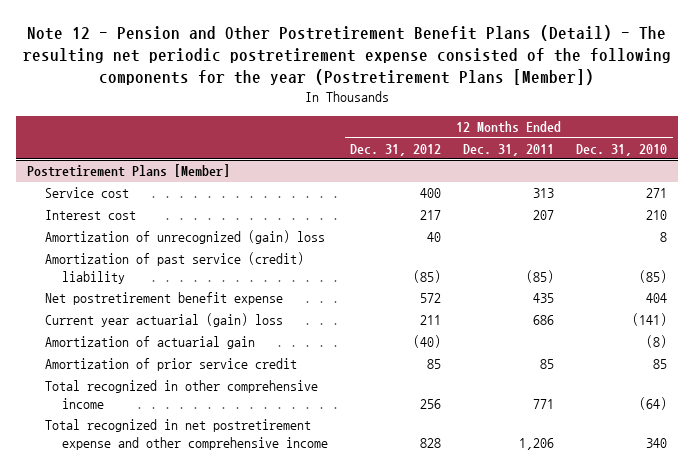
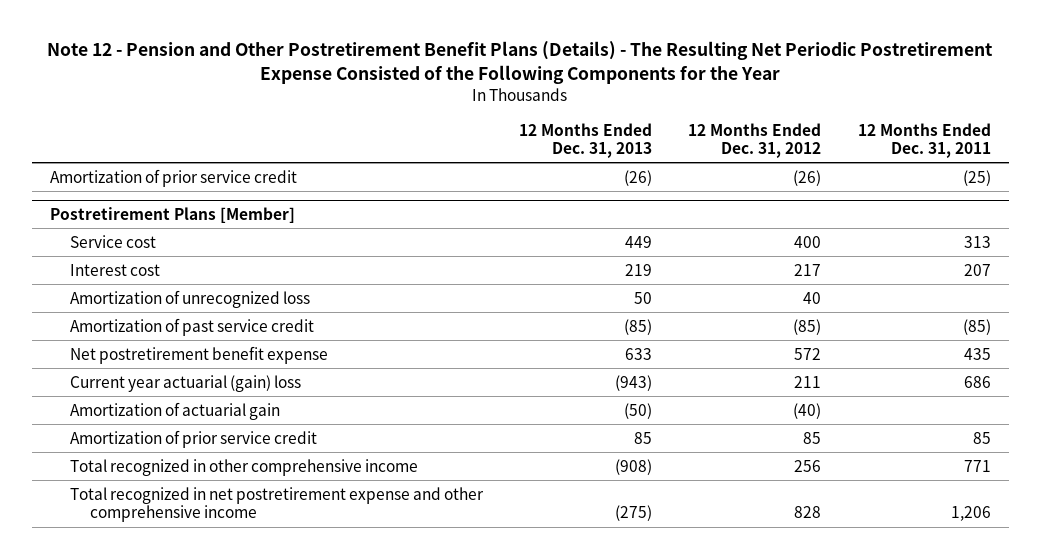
- Note 12 - Pension and Other Postretirement Benefit Plans (Detail) - The resulting net periodic postretirement expense consisted of the following components for the year (Postretirement Plans [Member])
+ Note 12 - Pension and Other Postretirement Benefit Plans (Details) - The Resulting Net Periodic Postretirement Expense Consisted of the Following Components for the Year
- | 12 Months Ended Dec. 31, 2012 | 12 Months Ended Dec. 31, 2011 | 12 Months Ended Dec. 31, 2010
+ | 12 Months Ended Dec. 31, 2013 | 12 Months Ended Dec. 31, 2012 | 12 Months Ended Dec. 31, 2011
+ Amortization of prior service credit | (26) | (26) | (25)
@ Postretirement Plans [Member]
- Amortization of unrecognized (gain) loss | 40 | | 8
- Amortization of past service (credit) liability | (85) | (85) | (85)
+ Amortization of unrecognized loss | 50 | 40 |
+ Amortization of past service credit | (85) | (85) | (85)

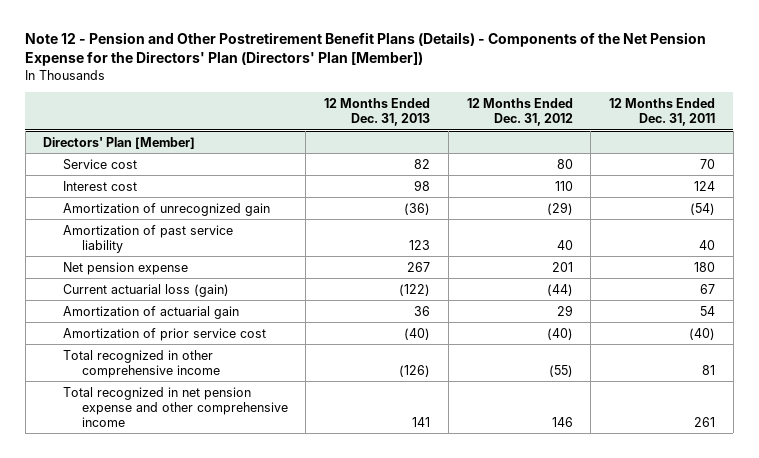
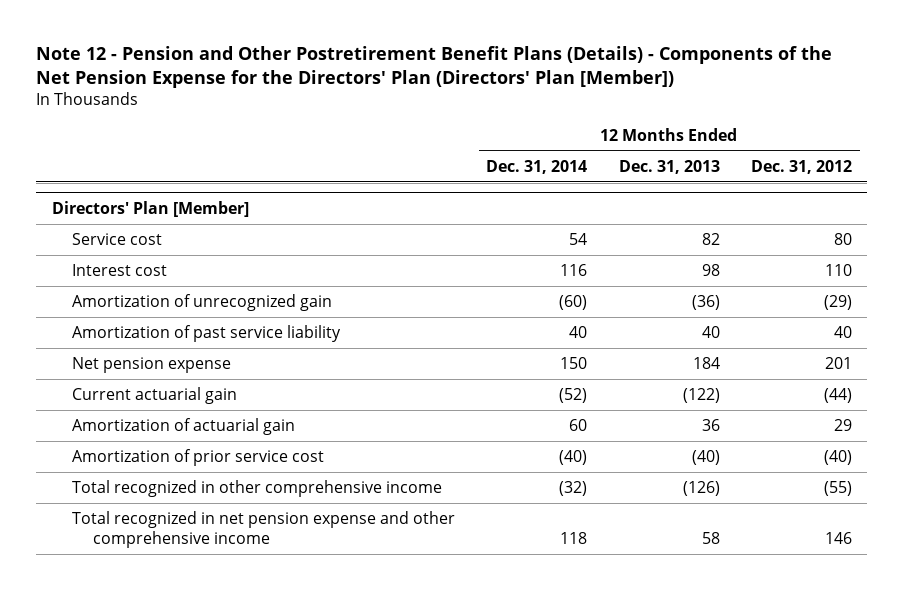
- | 12 Months Ended Dec. 31, 2013 | 12 Months Ended Dec. 31, 2012 | 12 Months Ended Dec. 31, 2011
+ | 12 Months Ended Dec. 31, 2014 | 12 Months Ended Dec. 31, 2013 | 12 Months Ended Dec. 31, 2012
@ Directors' Plan [Member]
- Amortization of past service liability | 123 | 40 | 40
- Net pension expense | 267 | 201 | 180
- Current actuarial loss (gain) | (122) | (44) | 67
+ Amortization of past service liability | 40 | 40 | 40
+ Net pension expense | 150 | 184 | 201
+ Current actuarial gain | (52) | (122) | (44)
- Total recognized in net pension expense and other comprehensive income | 141 | 146 | 261
+ Total recognized in net pension expense and other comprehensive income | 118 | 58 | 146

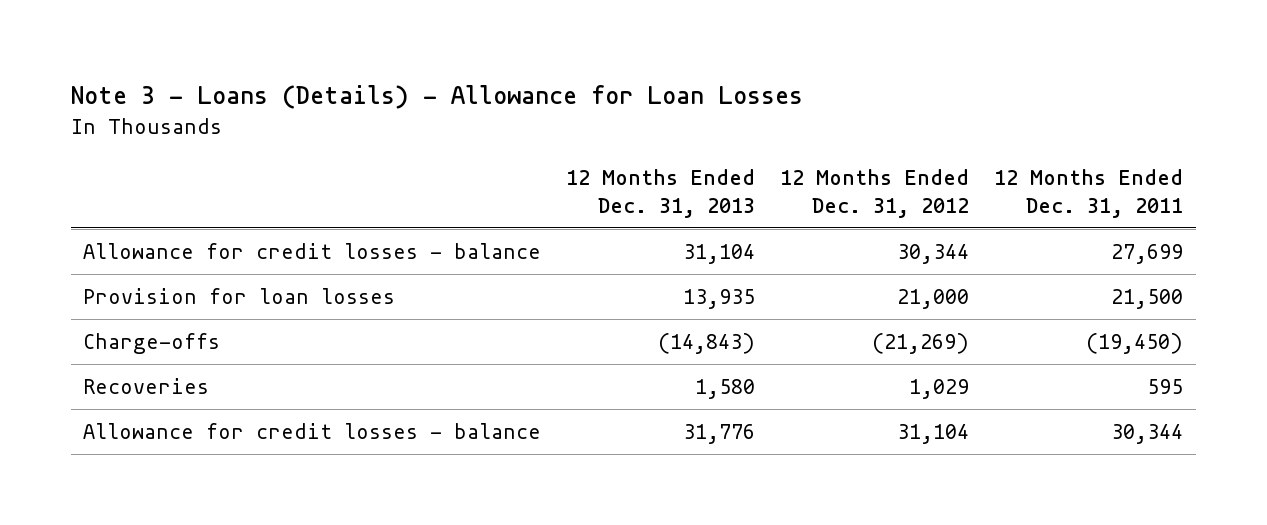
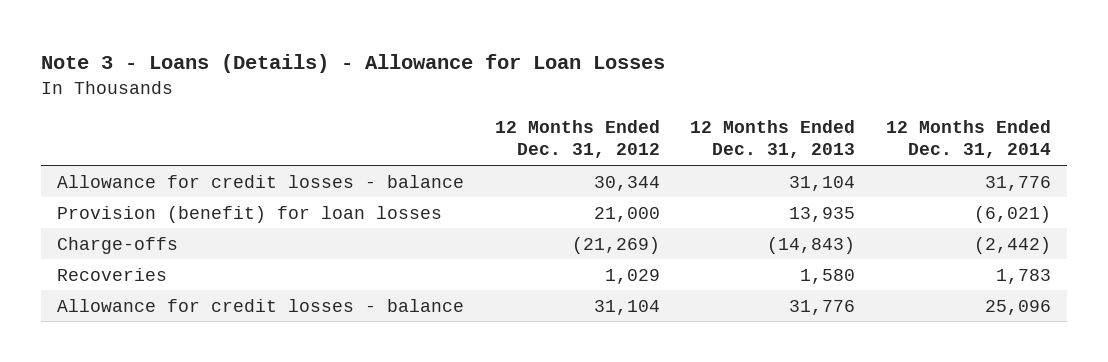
- | 12 Months Ended Dec. 31, 2013 | 12 Months Ended Dec. 31, 2012 | 12 Months Ended Dec. 31, 2011
+ | 12 Months Ended Dec. 31, 2012 | 12 Months Ended Dec. 31, 2013 | 12 Months Ended Dec. 31, 2014
- Provision for loan losses | 13,935 | 21,000 | 21,500
+ Provision (benefit) for loan losses | 21,000 | 13,935 | (6,021)

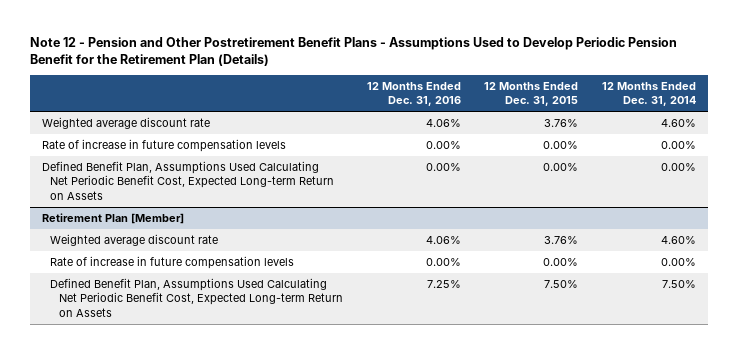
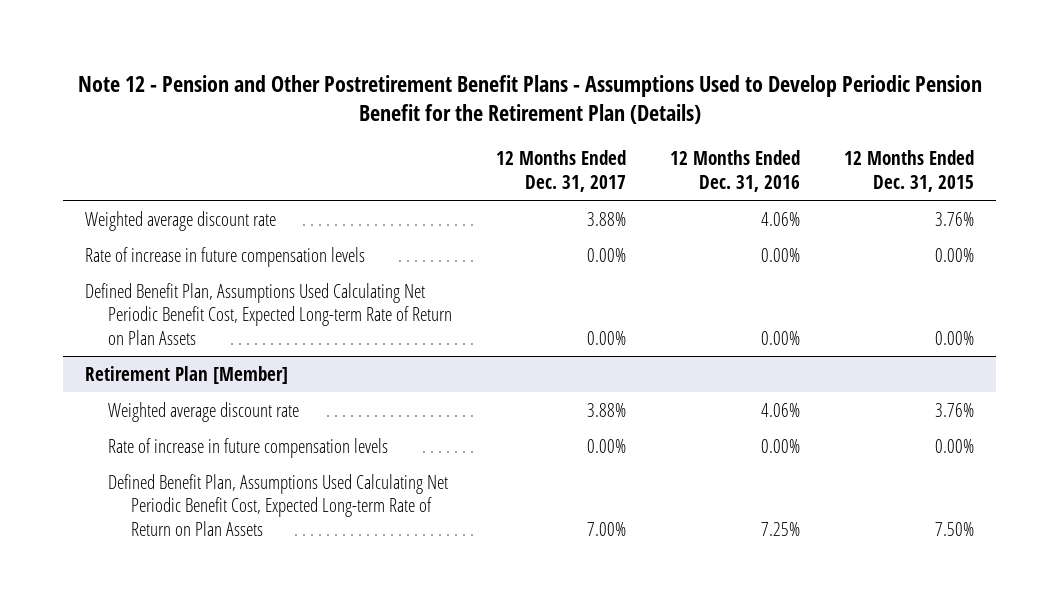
- | 12 Months Ended Dec. 31, 2016 | 12 Months Ended Dec. 31, 2015 | 12 Months Ended Dec. 31, 2014
+ | 12 Months Ended Dec. 31, 2017 | 12 Months Ended Dec. 31, 2016 | 12 Months Ended Dec. 31, 2015
- Defined Benefit Plan, Assumptions Used Calculating Net Periodic Benefit Cost, Expected Long-term Return on Assets | 0.00% | 0.00% | 0.00%
+ Defined Benefit Plan, Assumptions Used Calculating Net Periodic Benefit Cost, Expected Long-term Rate of Return on Plan Assets | 0.00% | 0.00% | 0.00%
@ Retirement Plan [Member]
- Defined Benefit Plan, Assumptions Used Calculating Net Periodic Benefit Cost, Expected Long-term Return on Assets | 7.25% | 7.50% | 7.50%
+ Defined Benefit Plan, Assumptions Used Calculating Net Periodic Benefit Cost, Expected Long-term Rate of Return on Plan Assets | 7.00% | 7.25% | 7.50%

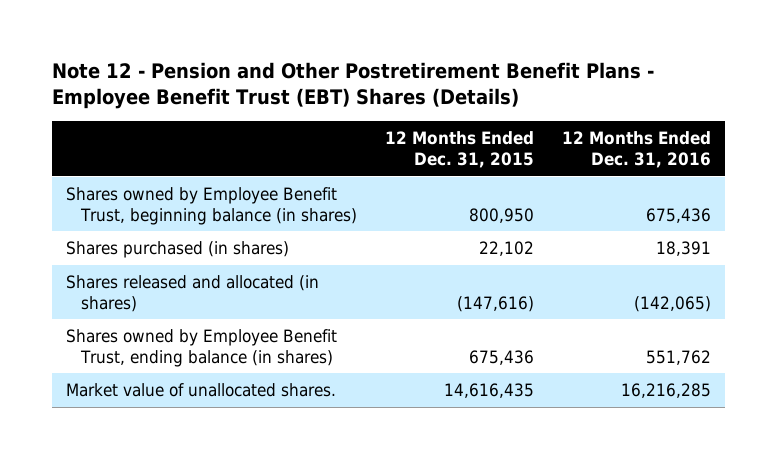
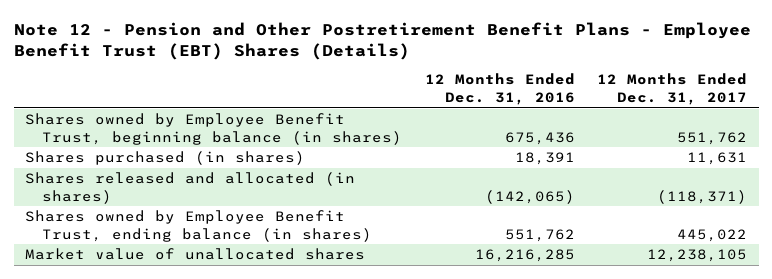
- | 12 Months Ended Dec. 31, 2015 | 12 Months Ended Dec. 31, 2016
+ | 12 Months Ended Dec. 31, 2016 | 12 Months Ended Dec. 31, 2017
- Market value of unallocated shares. | 14,616,435 | 16,216,285
+ Market value of unallocated shares | 16,216,285 | 12,238,105

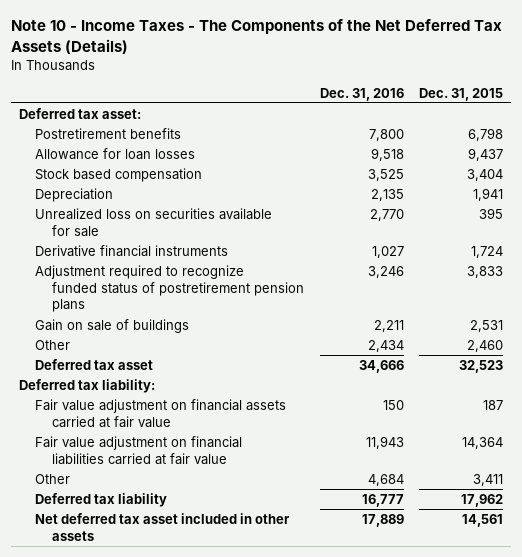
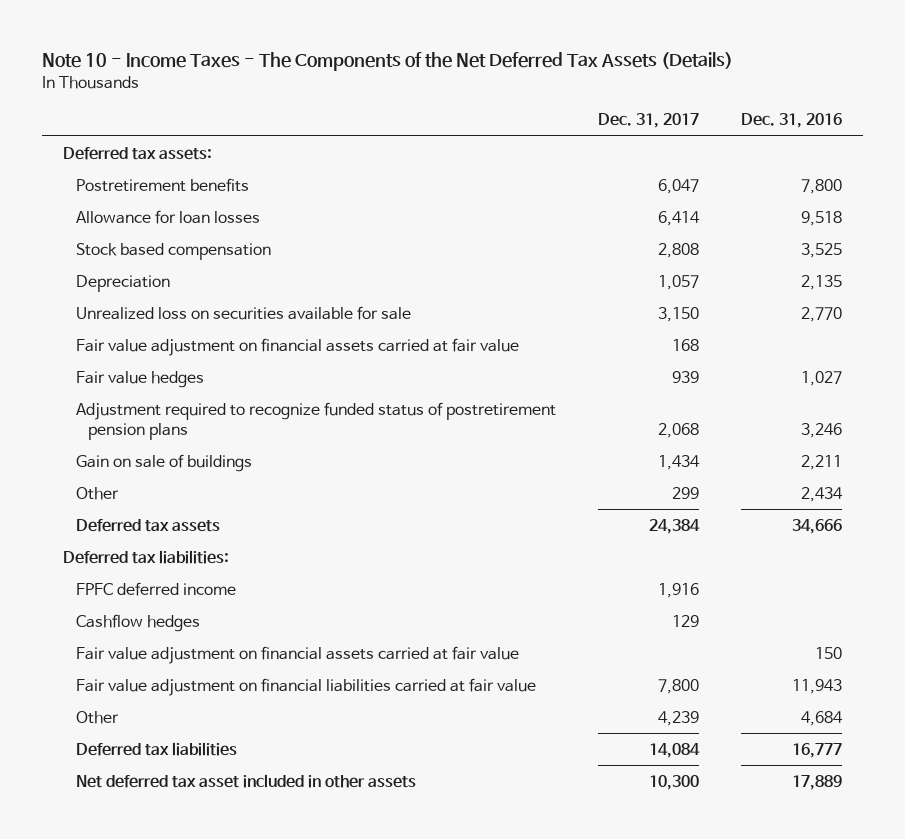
- | Dec. 31, 2016 | Dec. 31, 2015
+ | Dec. 31, 2017 | Dec. 31, 2016
- Deferred tax asset:
+ Deferred tax assets:
- Derivative financial instruments | 1,027 | 1,724
+ Fair value adjustment on financial assets carried at fair value | 168 |
+ Fair value hedges | 939 | 1,027
- Deferred tax asset | 34,666 | 32,523
- Deferred tax liability:
+ Deferred tax assets | 24,384 | 34,666
+ Deferred tax liabilities:
+ FPFC deferred income | 1,916 |
+ Cashflow hedges | 129 |
- Deferred tax liability | 16,777 | 17,962
+ Deferred tax liabilities | 14,084 | 16,777

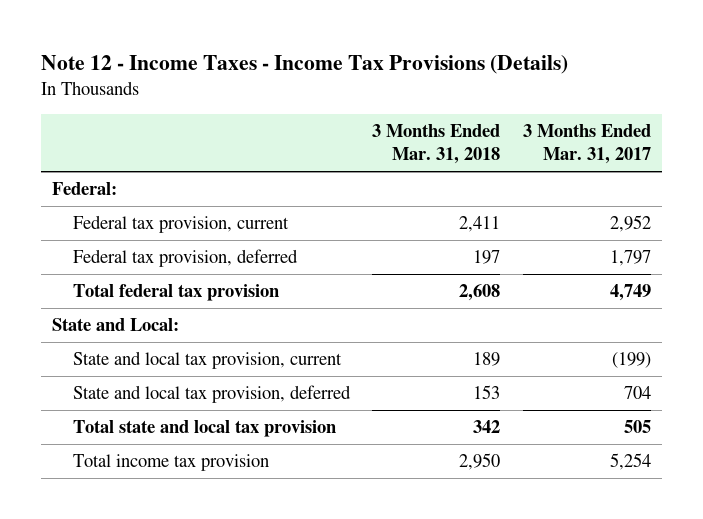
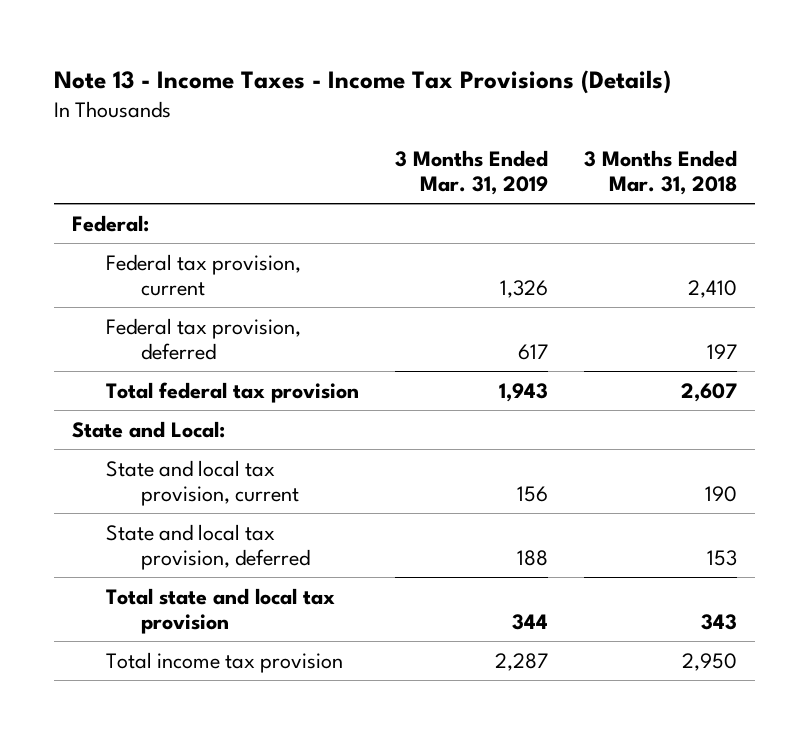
- Note 12 - Income Taxes - Income Tax Provisions (Details)
+ Note 13 - Income Taxes - Income Tax Provisions (Details)
- | 3 Months Ended Mar. 31, 2018 | 3 Months Ended Mar. 31, 2017
+ | 3 Months Ended Mar. 31, 2019 | 3 Months Ended Mar. 31, 2018
- Federal tax provision, current | 2,411 | 2,952
+ Federal tax provision, current | 1,326 | 2,410
- Total federal tax provision | 2,608 | 4,749
+ Total federal tax provision | 1,943 | 2,607
- State and local tax provision, current | 189 | (199)
+ State and local tax provision, current | 156 | 190
- Total state and local tax provision | 342 | 505
+ Total state and local tax provision | 344 | 343

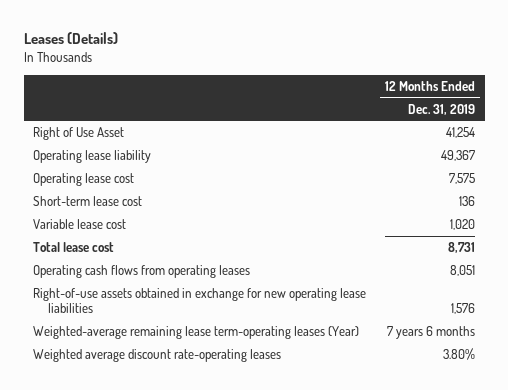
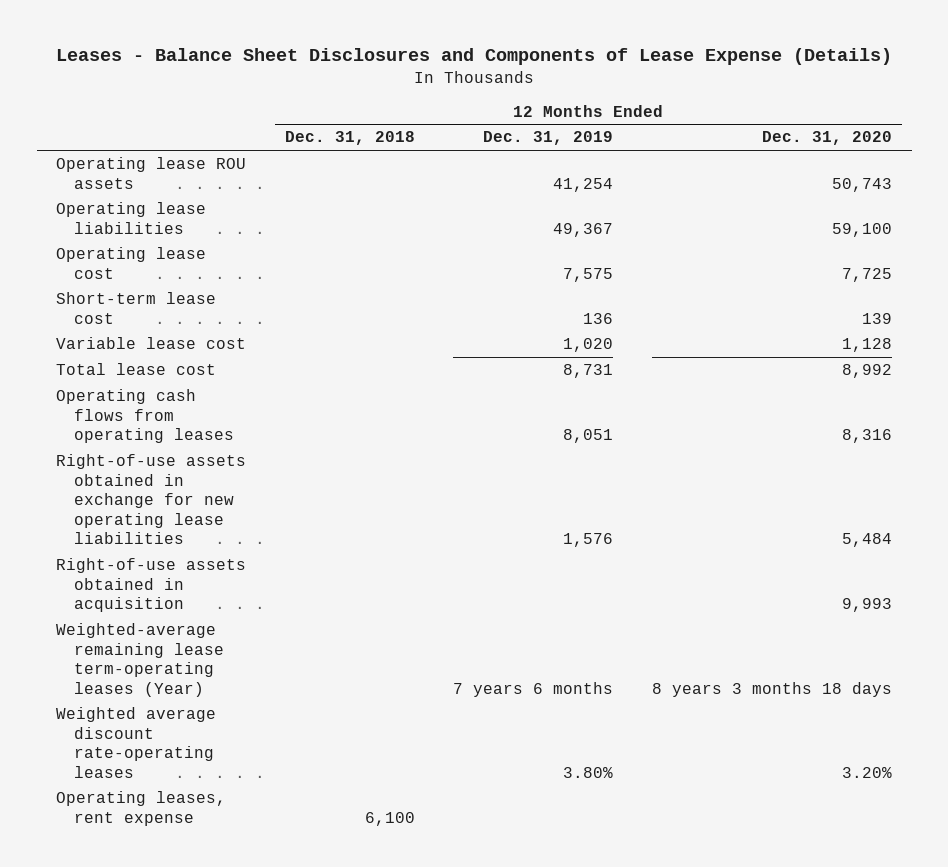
- Leases (Details)
+ Leases - Balance Sheet Disclosures and Components of Lease Expense (Details)
- | 12 Months Ended Dec. 31, 2019
+ | 12 Months Ended Dec. 31, 2018 | 12 Months Ended Dec. 31, 2019 | 12 Months Ended Dec. 31, 2020
- Right of Use Asset | 41,254
- Operating lease liability | 49,367
+ Operating lease ROU assets | | 41,254 | 50,743
+ Operating lease liabilities | | 49,367 | 59,100
+ Right-of-use assets obtained in acquisition | | | 9,993
+ Operating leases, rent expense | 6,100 | |

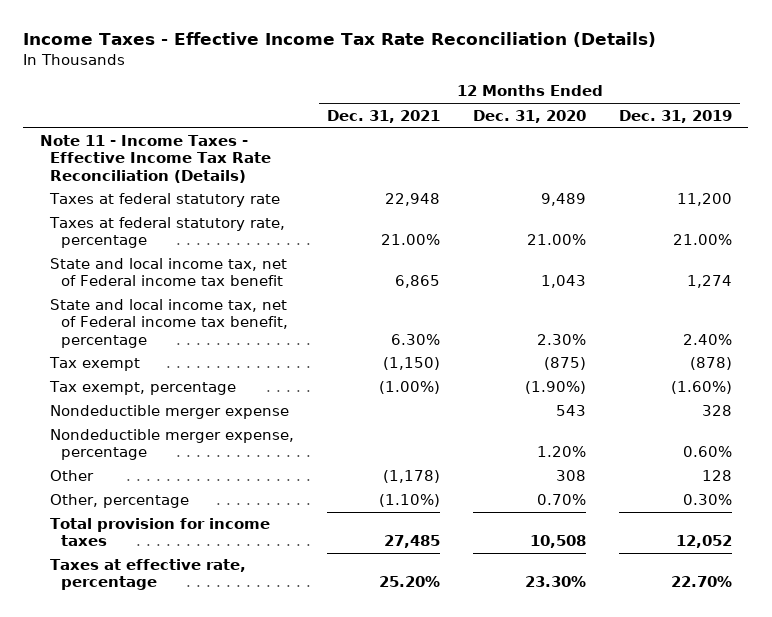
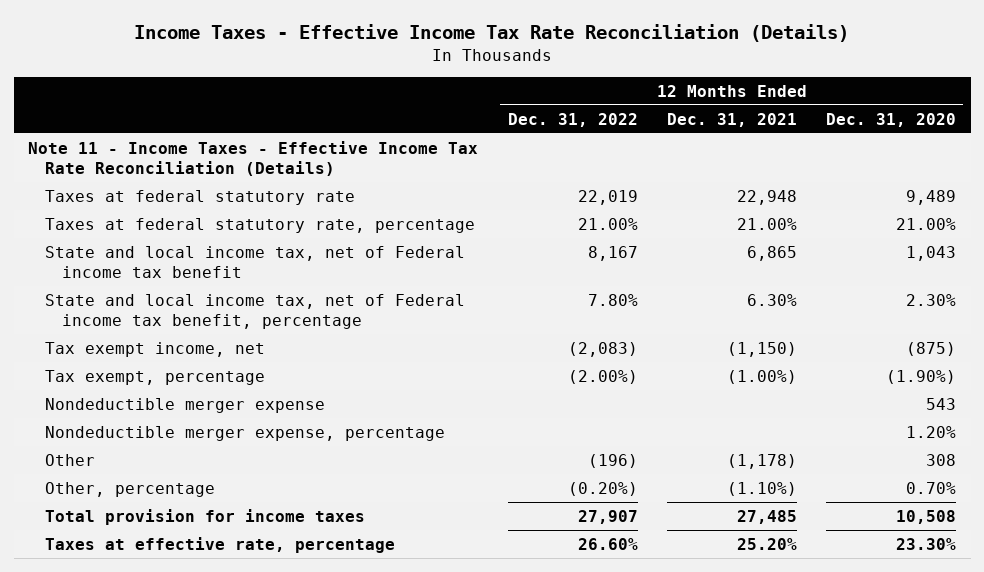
- | 12 Months Ended Dec. 31, 2021 | 12 Months Ended Dec. 31, 2020 | 12 Months Ended Dec. 31, 2019
+ | 12 Months Ended Dec. 31, 2022 | 12 Months Ended Dec. 31, 2021 | 12 Months Ended Dec. 31, 2020
- Tax exempt | (1,150) | (875) | (878)
+ Tax exempt income, net | (2,083) | (1,150) | (875)

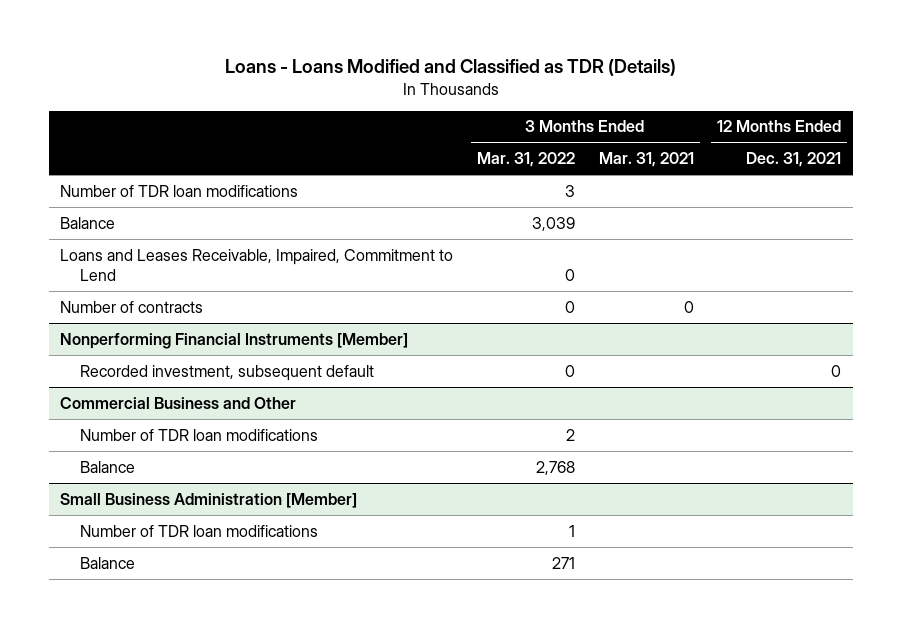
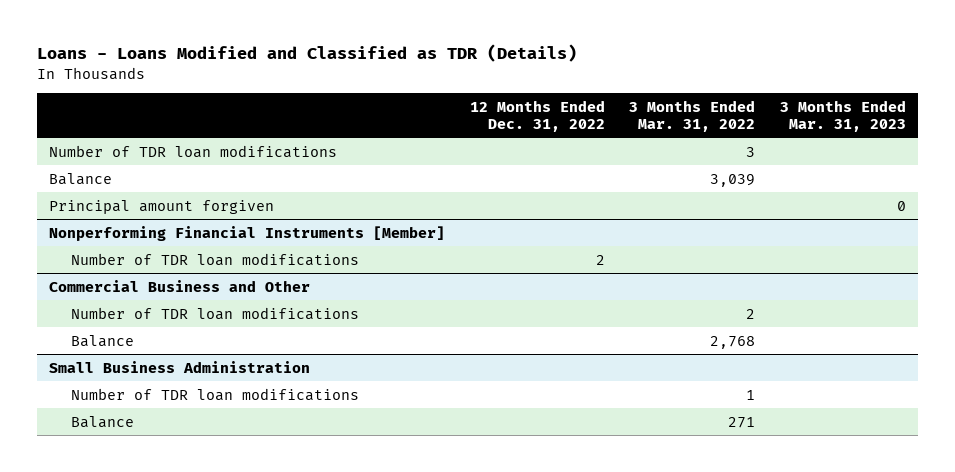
- | 3 Months Ended Mar. 31, 2022 | 3 Months Ended Mar. 31, 2021 | 12 Months Ended Dec. 31, 2021
+ | 12 Months Ended Dec. 31, 2022 | 3 Months Ended Mar. 31, 2022 | 3 Months Ended Mar. 31, 2023
- Loans and Leases Receivable, Impaired, Commitment to Lend | 0 | |
- Number of contracts | 0 | 0 |
+ Principal amount forgiven | | | 0
@ Nonperforming Financial Instruments [Member]
- Recorded investment, subsequent default | 0 | | 0
+ Number of TDR loan modifications | 2 | |
- Small Business Administration [Member]
+ Small Business Administration

